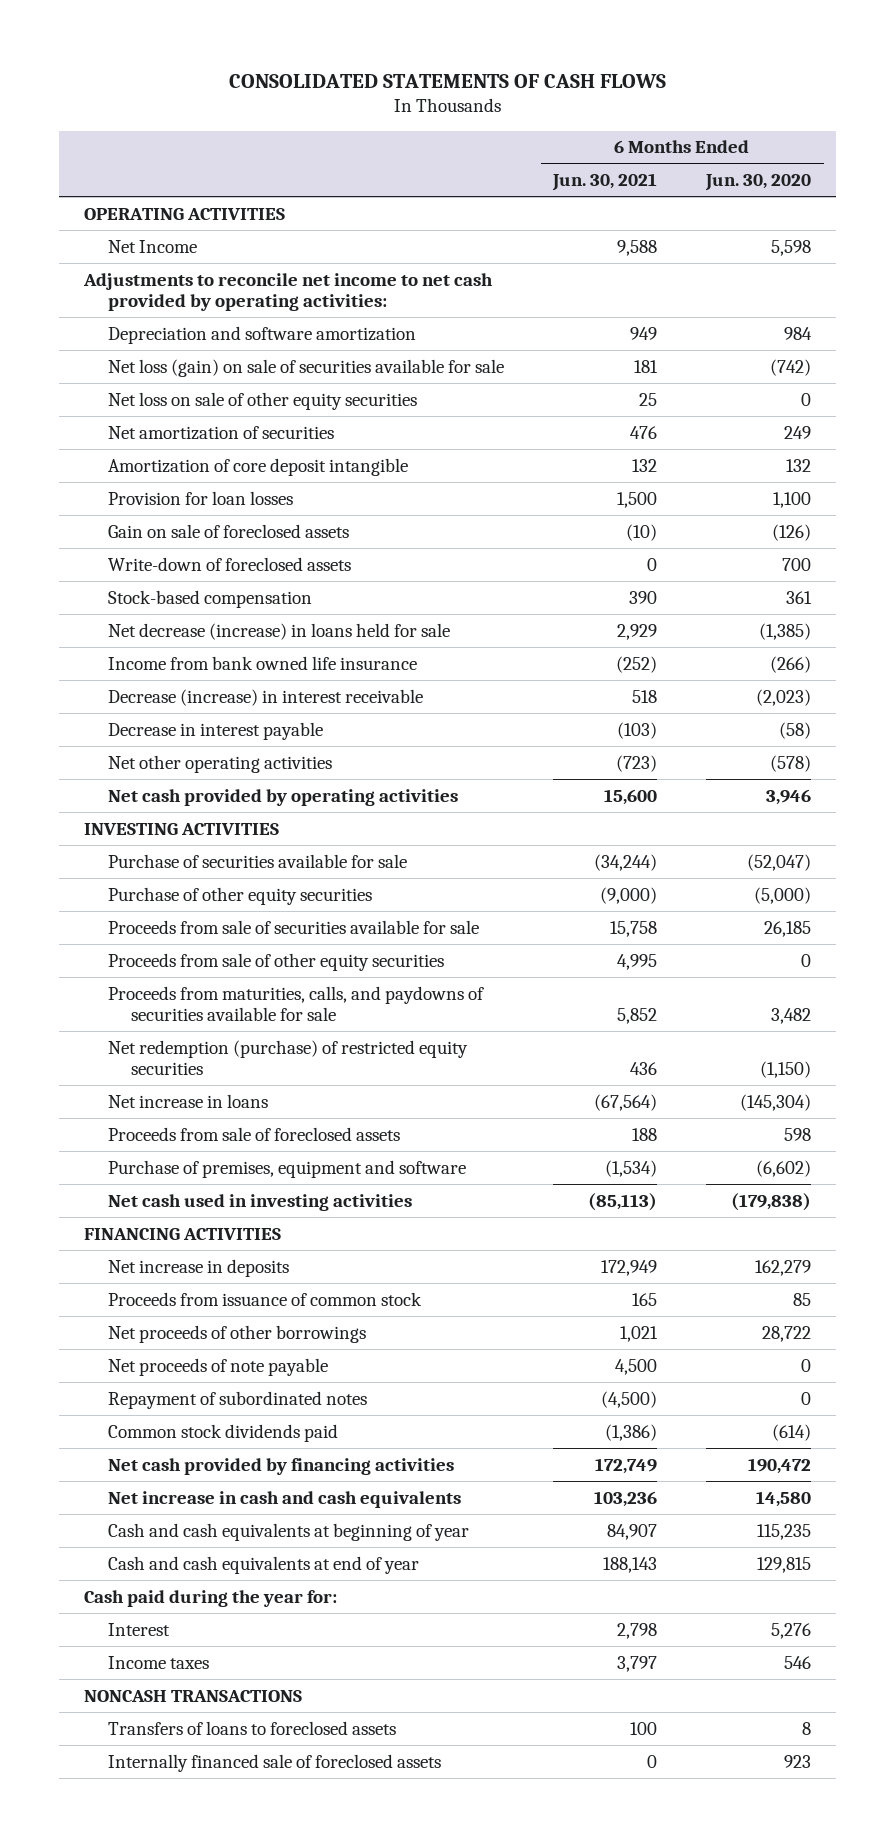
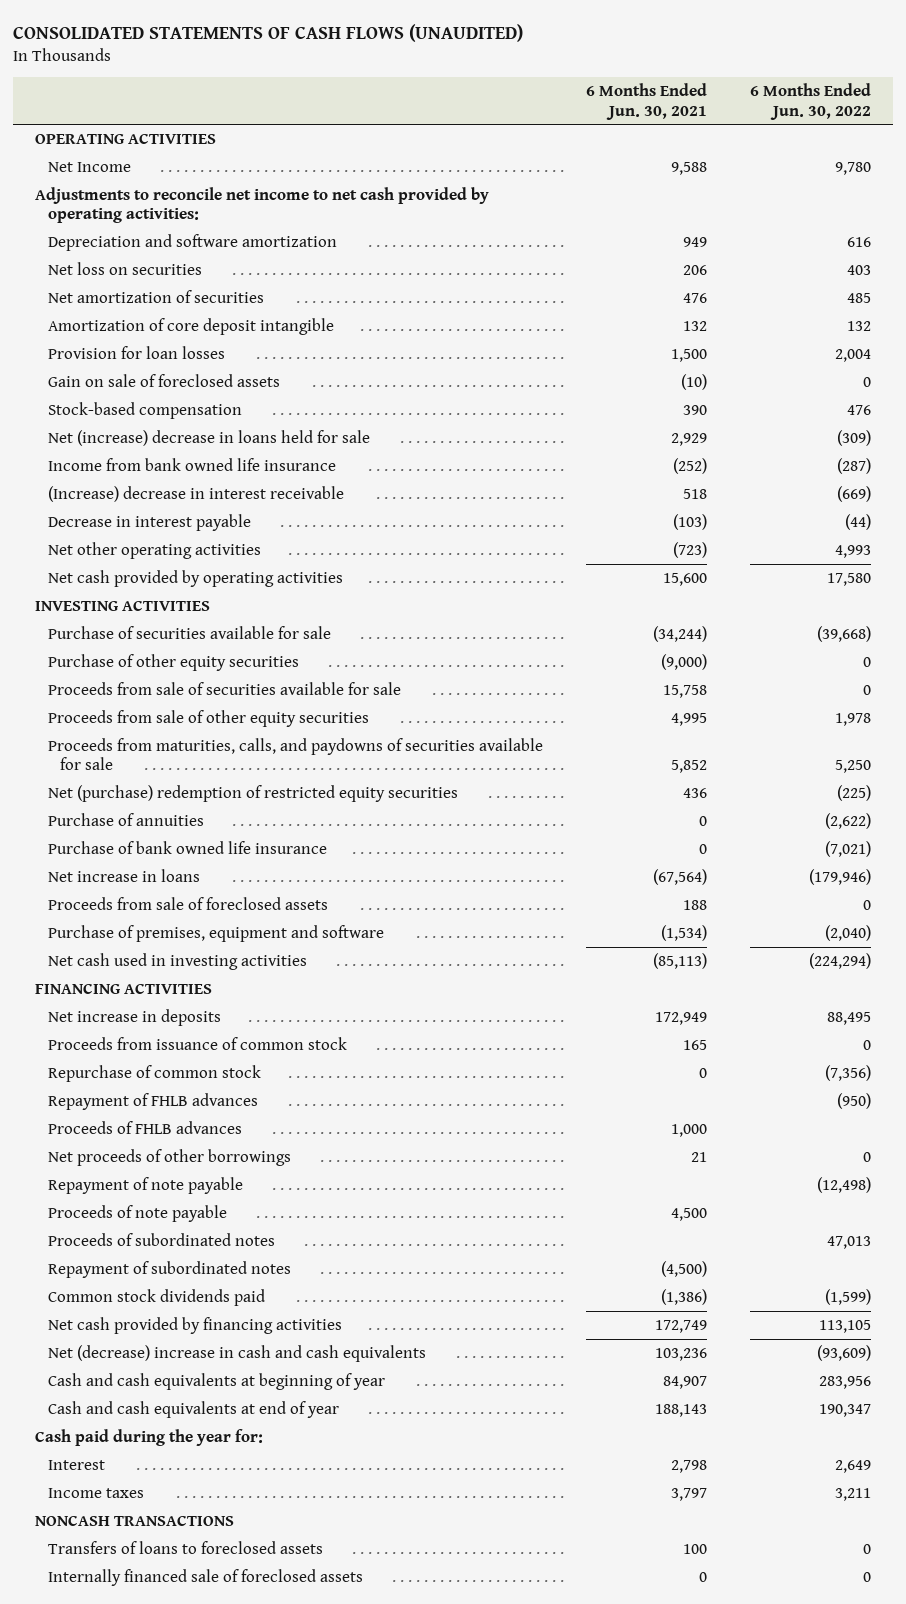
- CONSOLIDATED STATEMENTS OF CASH FLOWS
+ CONSOLIDATED STATEMENTS OF CASH FLOWS (UNAUDITED)
- | 6 Months Ended Jun. 30, 2021 | 6 Months Ended Jun. 30, 2020
+ | 6 Months Ended Jun. 30, 2021 | 6 Months Ended Jun. 30, 2022
- Net loss (gain) on sale of securities available for sale | 181 | (742)
- Net loss on sale of other equity securities | 25 | 0
+ Net loss on securities | 206 | 403
- Write-down of foreclosed assets | 0 | 700
- Net decrease (increase) in loans held for sale | 2,929 | (1,385)
+ Net (increase) decrease in loans held for sale | 2,929 | (309)
- Decrease (increase) in interest receivable | 518 | (2,023)
+ (Increase) decrease in interest receivable | 518 | (669)
- Net redemption (purchase) of restricted equity securities | 436 | (1,150)
+ Net (purchase) redemption of restricted equity securities | 436 | (225)
+ Purchase of annuities | 0 | (2,622)
+ Purchase of bank owned life insurance | 0 | (7,021)
- Net proceeds of other borrowings | 1,021 | 28,722
- Net proceeds of note payable | 4,500 | 0
+ Repurchase of common stock | 0 | (7,356)
+ Repayment of FHLB advances | | (950)
+ Proceeds of FHLB advances | 1,000 |
+ Net proceeds of other borrowings | 21 | 0
+ Repayment of note payable | | (12,498)
+ Proceeds of note payable | 4,500 |
+ Proceeds of subordinated notes | | 47,013
- Net increase in cash and cash equivalents | 103,236 | 14,580
+ Net (decrease) increase in cash and cash equivalents | 103,236 | (93,609)

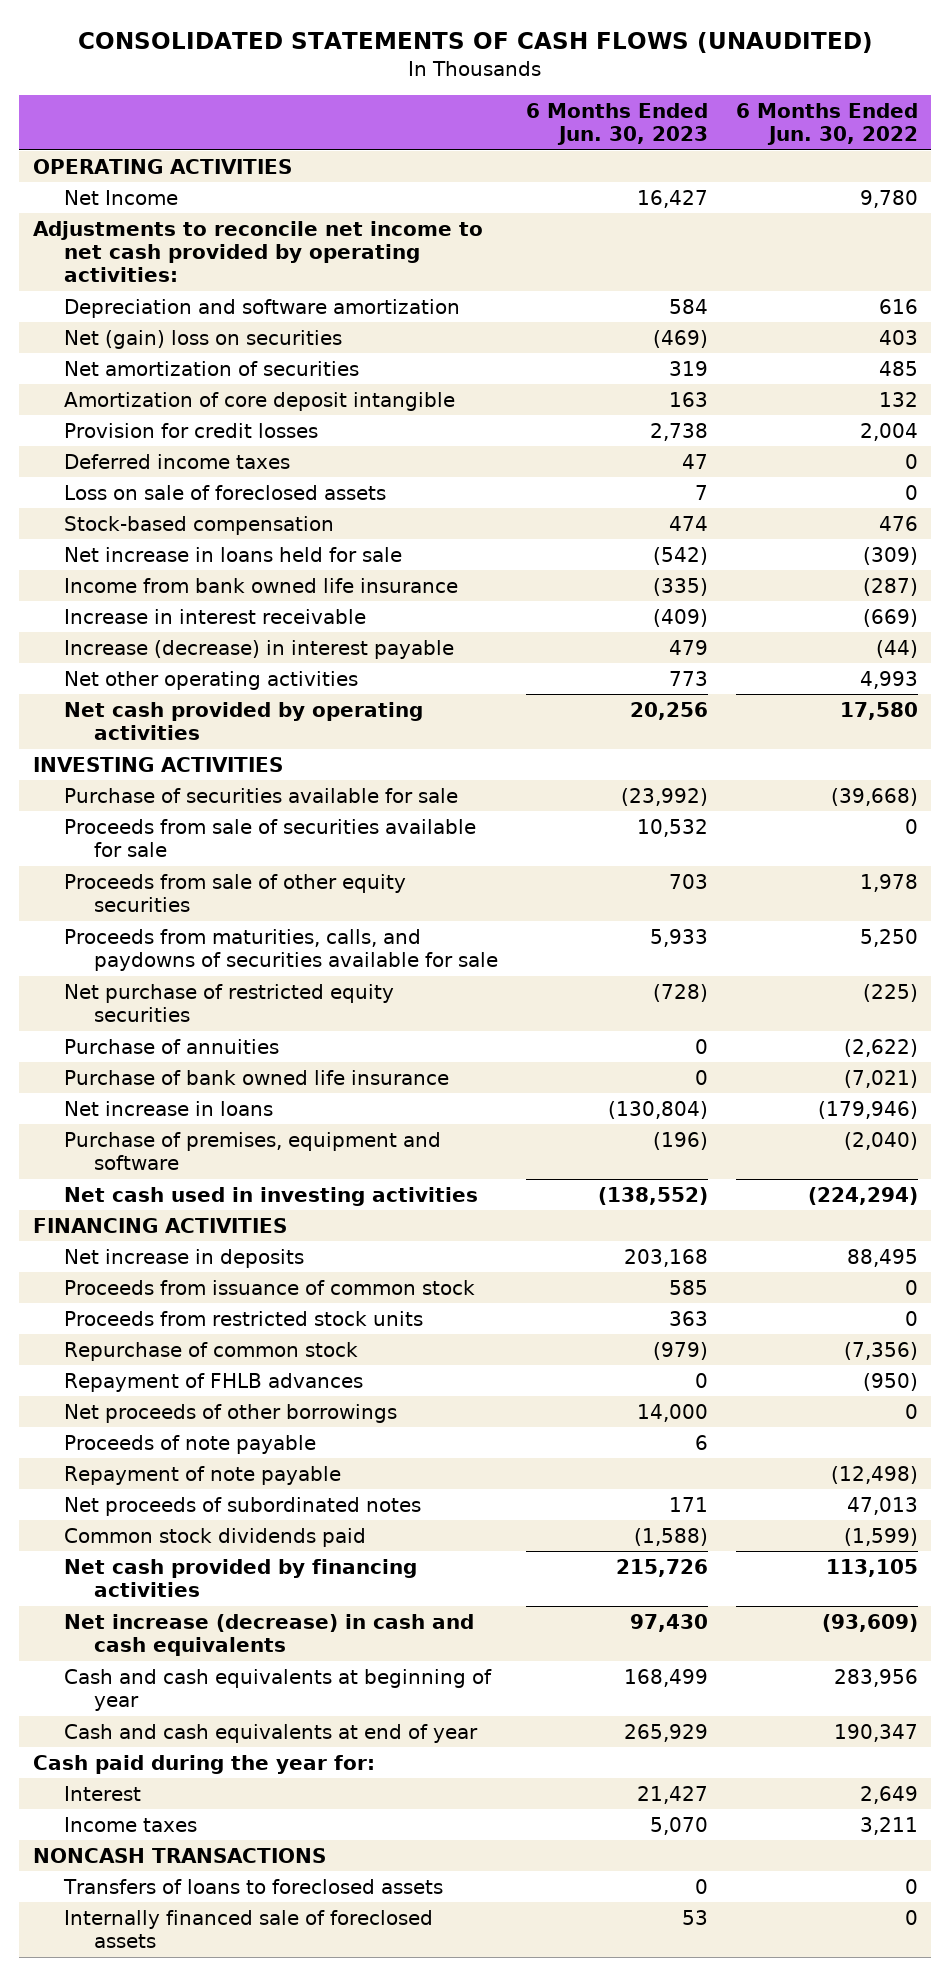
- | 6 Months Ended Jun. 30, 2021 | 6 Months Ended Jun. 30, 2022
+ | 6 Months Ended Jun. 30, 2023 | 6 Months Ended Jun. 30, 2022
- Net loss on securities | 206 | 403
+ Net (gain) loss on securities | (469) | 403
- Provision for loan losses | 1,500 | 2,004
- Gain on sale of foreclosed assets | (10) | 0
+ Provision for credit losses | 2,738 | 2,004
+ Deferred income taxes | 47 | 0
+ Loss on sale of foreclosed assets | 7 | 0
- Net (increase) decrease in loans held for sale | 2,929 | (309)
+ Net increase in loans held for sale | (542) | (309)
- (Increase) decrease in interest receivable | 518 | (669)
- Decrease in interest payable | (103) | (44)
+ Increase in interest receivable | (409) | (669)
+ Increase (decrease) in interest payable | 479 | (44)
- Purchase of other equity securities | (9,000) | 0
- Net (purchase) redemption of restricted equity securities | 436 | (225)
+ Net purchase of restricted equity securities | (728) | (225)
- Proceeds from sale of foreclosed assets | 188 | 0
+ Proceeds from restricted stock units | 363 | 0
- Proceeds of FHLB advances | 1,000 |
- Proceeds of subordinated notes | | 47,013
- Repayment of subordinated notes | (4,500) |
moved down: Repayment of note payable | | (12,498)
+ Net proceeds of subordinated notes | 171 | 47,013
- Net (decrease) increase in cash and cash equivalents | 103,236 | (93,609)
+ Net increase (decrease) in cash and cash equivalents | 97,430 | (93,609)

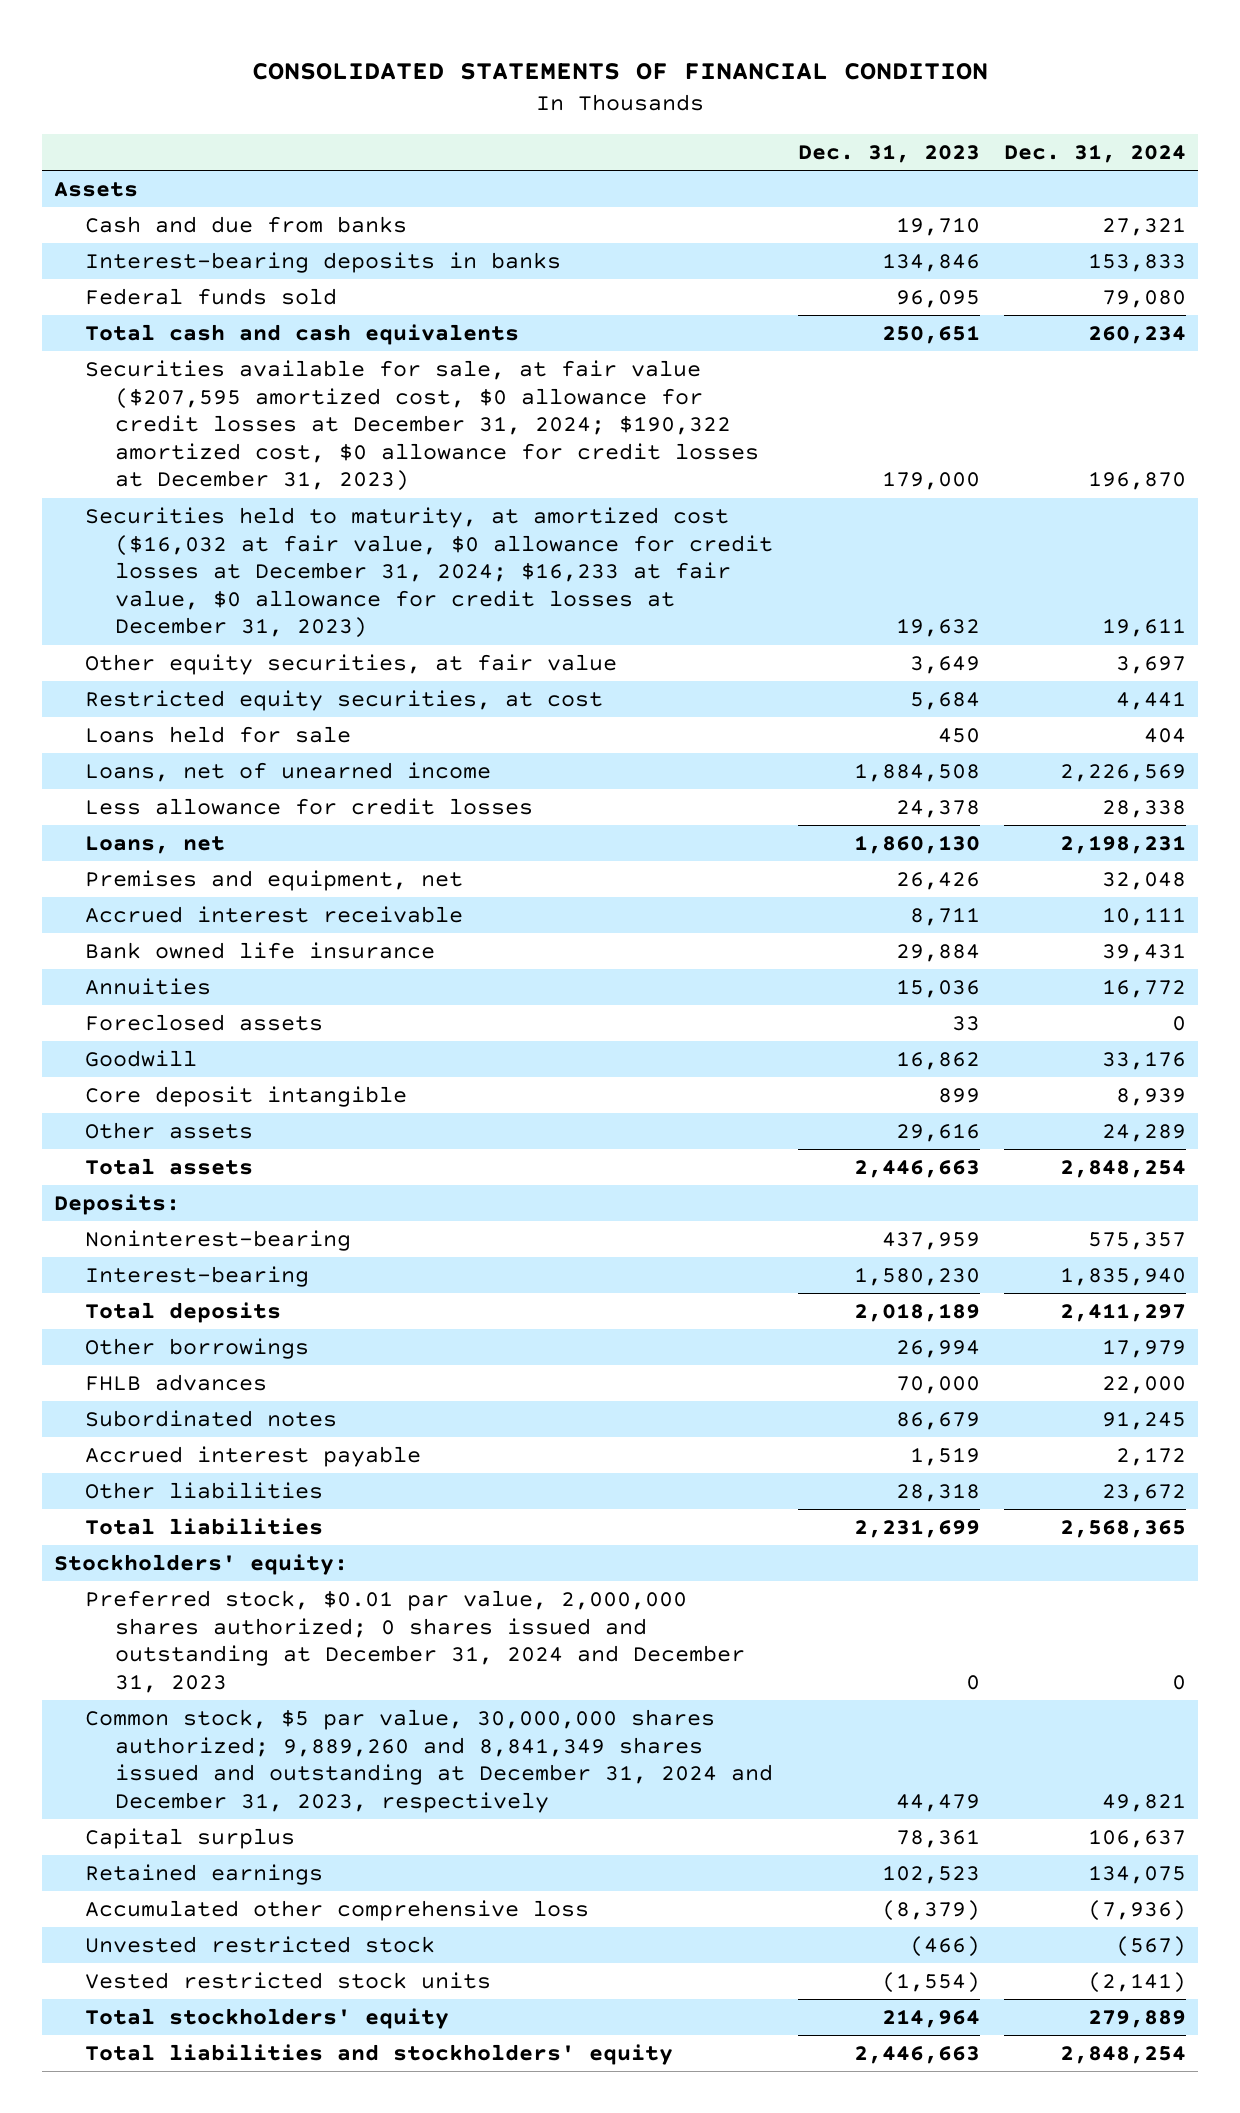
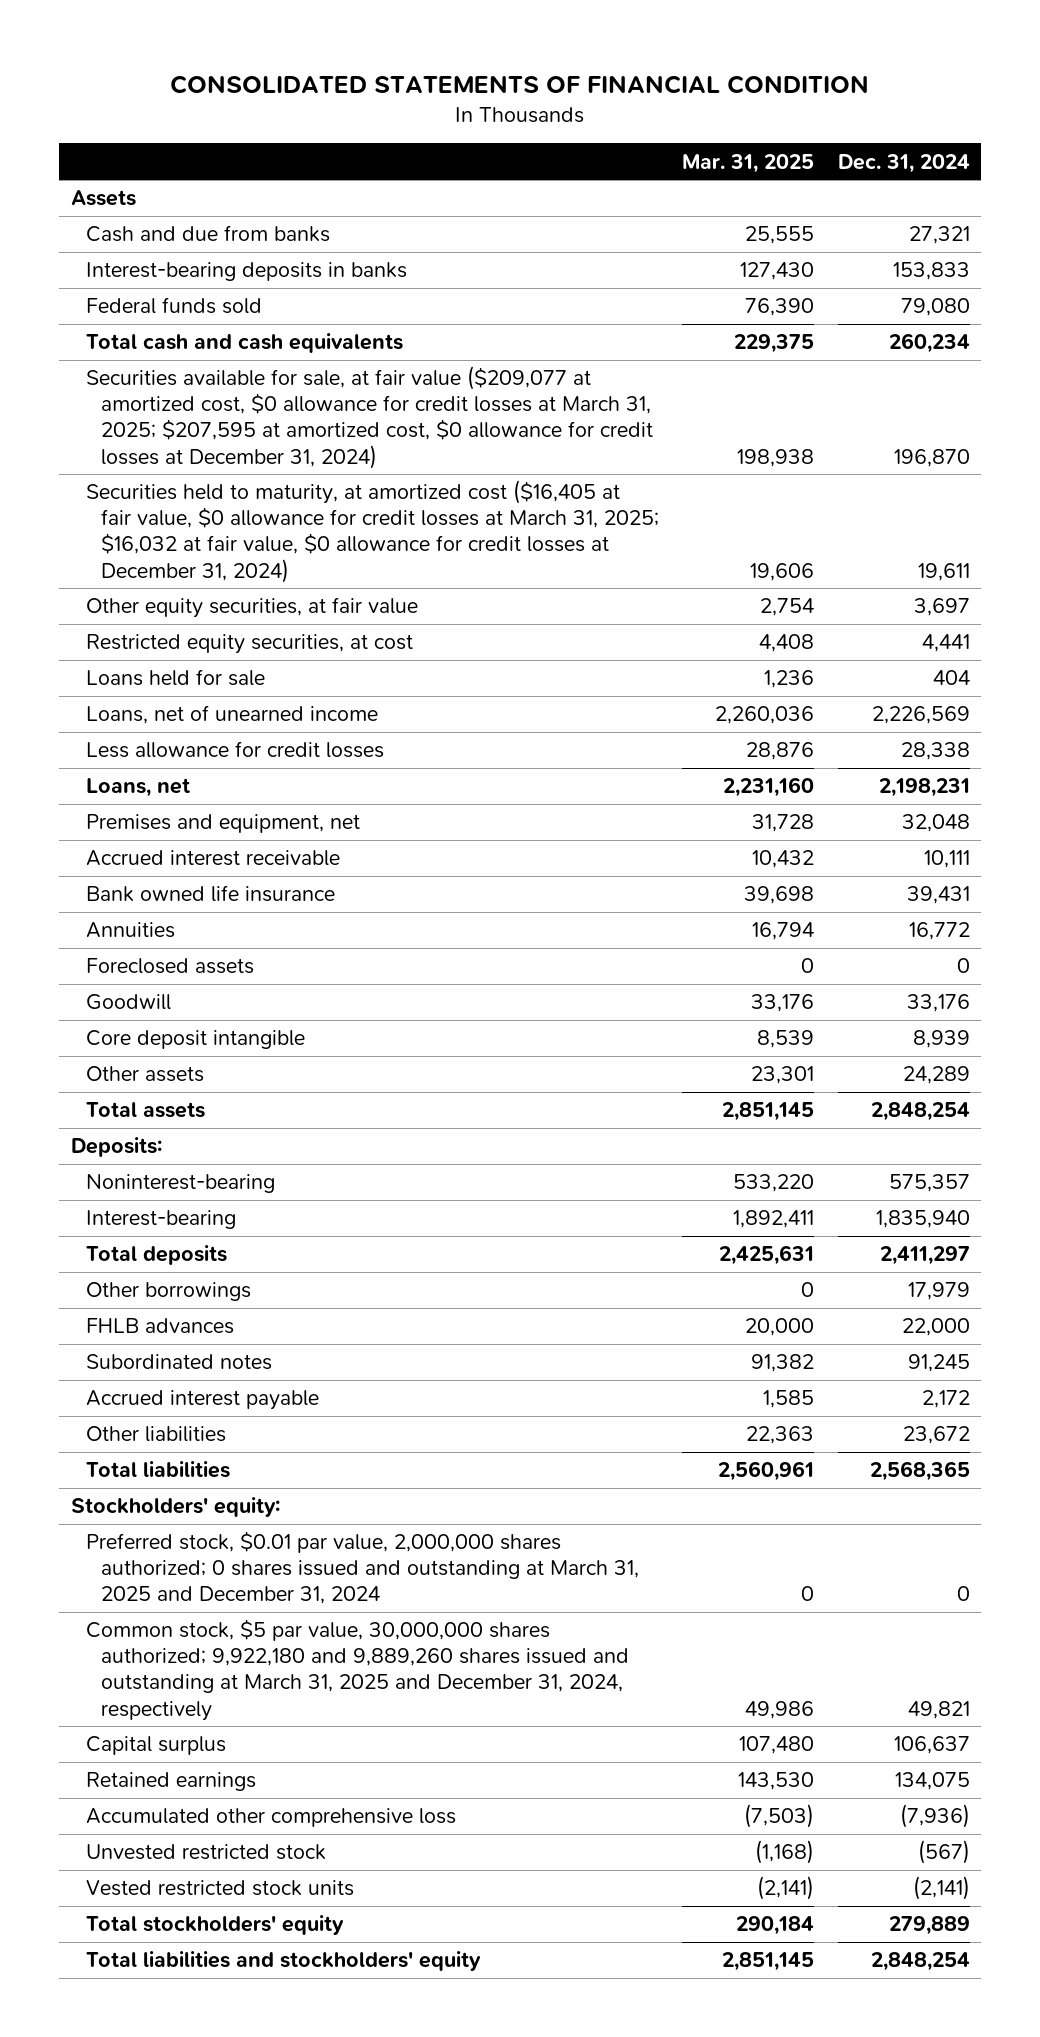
- | Dec. 31, 2023 | Dec. 31, 2024
+ | Mar. 31, 2025 | Dec. 31, 2024
- Securities available for sale, at fair value ($207,595 amortized cost, $0 allowance for credit losses at December 31, 2024; $190,322 amortized cost, $0 allowance for credit losses at December 31, 2023) | 179,000 | 196,870
- Securities held to maturity, at amortized cost ($16,032 at fair value, $0 allowance for credit losses at December 31, 2024; $16,233 at fair value, $0 allowance for credit losses at December 31, 2023) | 19,632 | 19,611
+ Securities available for sale, at fair value ($209,077 at amortized cost, $0 allowance for credit losses at March 31, 2025; $207,595 at amortized cost, $0 allowance for credit losses at December 31, 2024) | 198,938 | 196,870
+ Securities held to maturity, at amortized cost ($16,405 at fair value, $0 allowance for credit losses at March 31, 2025; $16,032 at fair value, $0 allowance for credit losses at December 31, 2024) | 19,606 | 19,611
- Preferred stock, $0.01 par value, 2,000,000 shares authorized; 0 shares issued and outstanding at December 31, 2024 and December 31, 2023 | 0 | 0
- Common stock, $5 par value, 30,000,000 shares authorized; 9,889,260 and 8,841,349 shares issued and outstanding at December 31, 2024 and December 31, 2023, respectively | 44,479 | 49,821
+ Preferred stock, $0.01 par value, 2,000,000 shares authorized; 0 shares issued and outstanding at March 31, 2025 and December 31, 2024 | 0 | 0
+ Common stock, $5 par value, 30,000,000 shares authorized; 9,922,180 and 9,889,260 shares issued and outstanding at March 31, 2025 and December 31, 2024, respectively | 49,986 | 49,821

